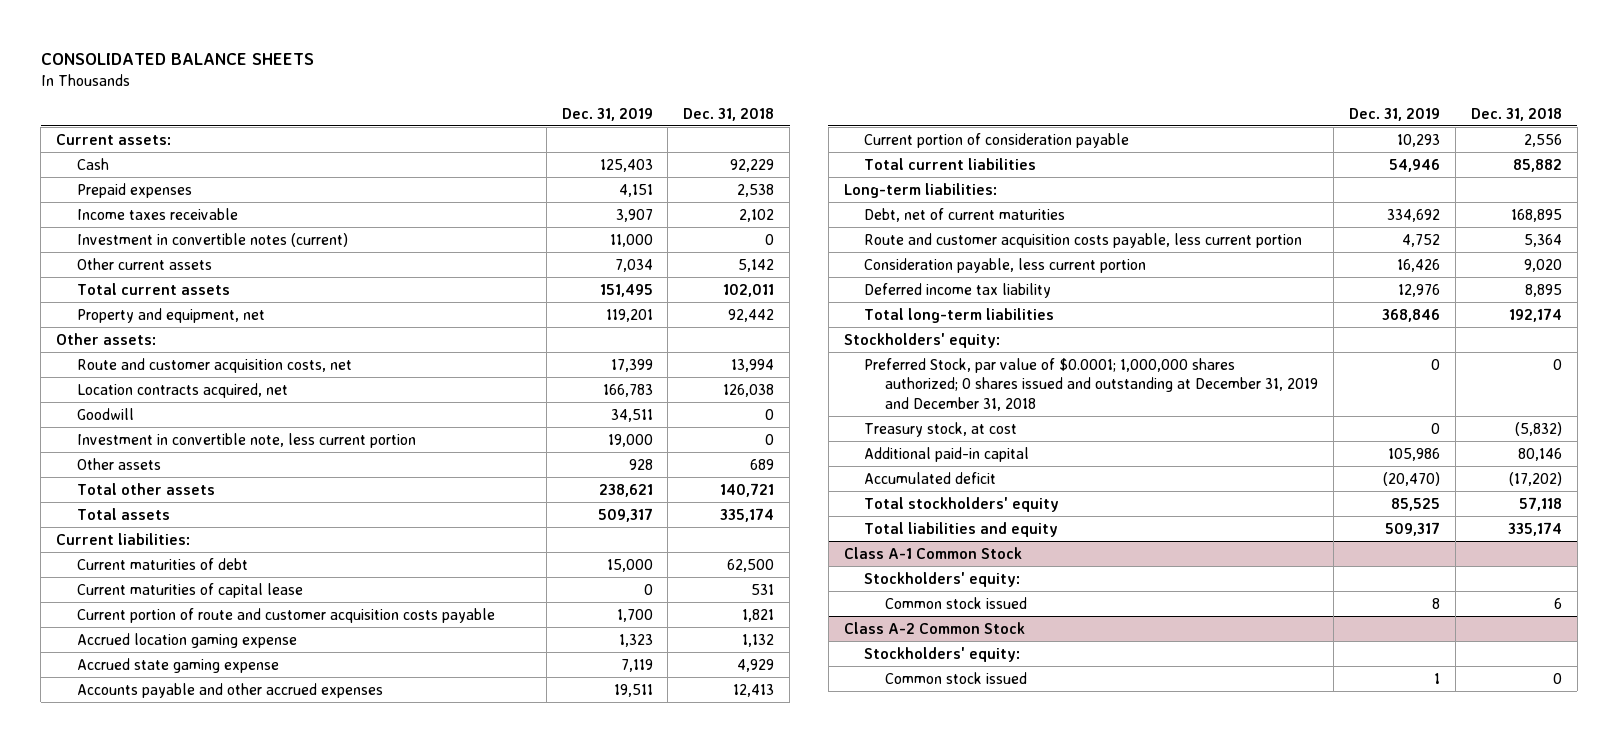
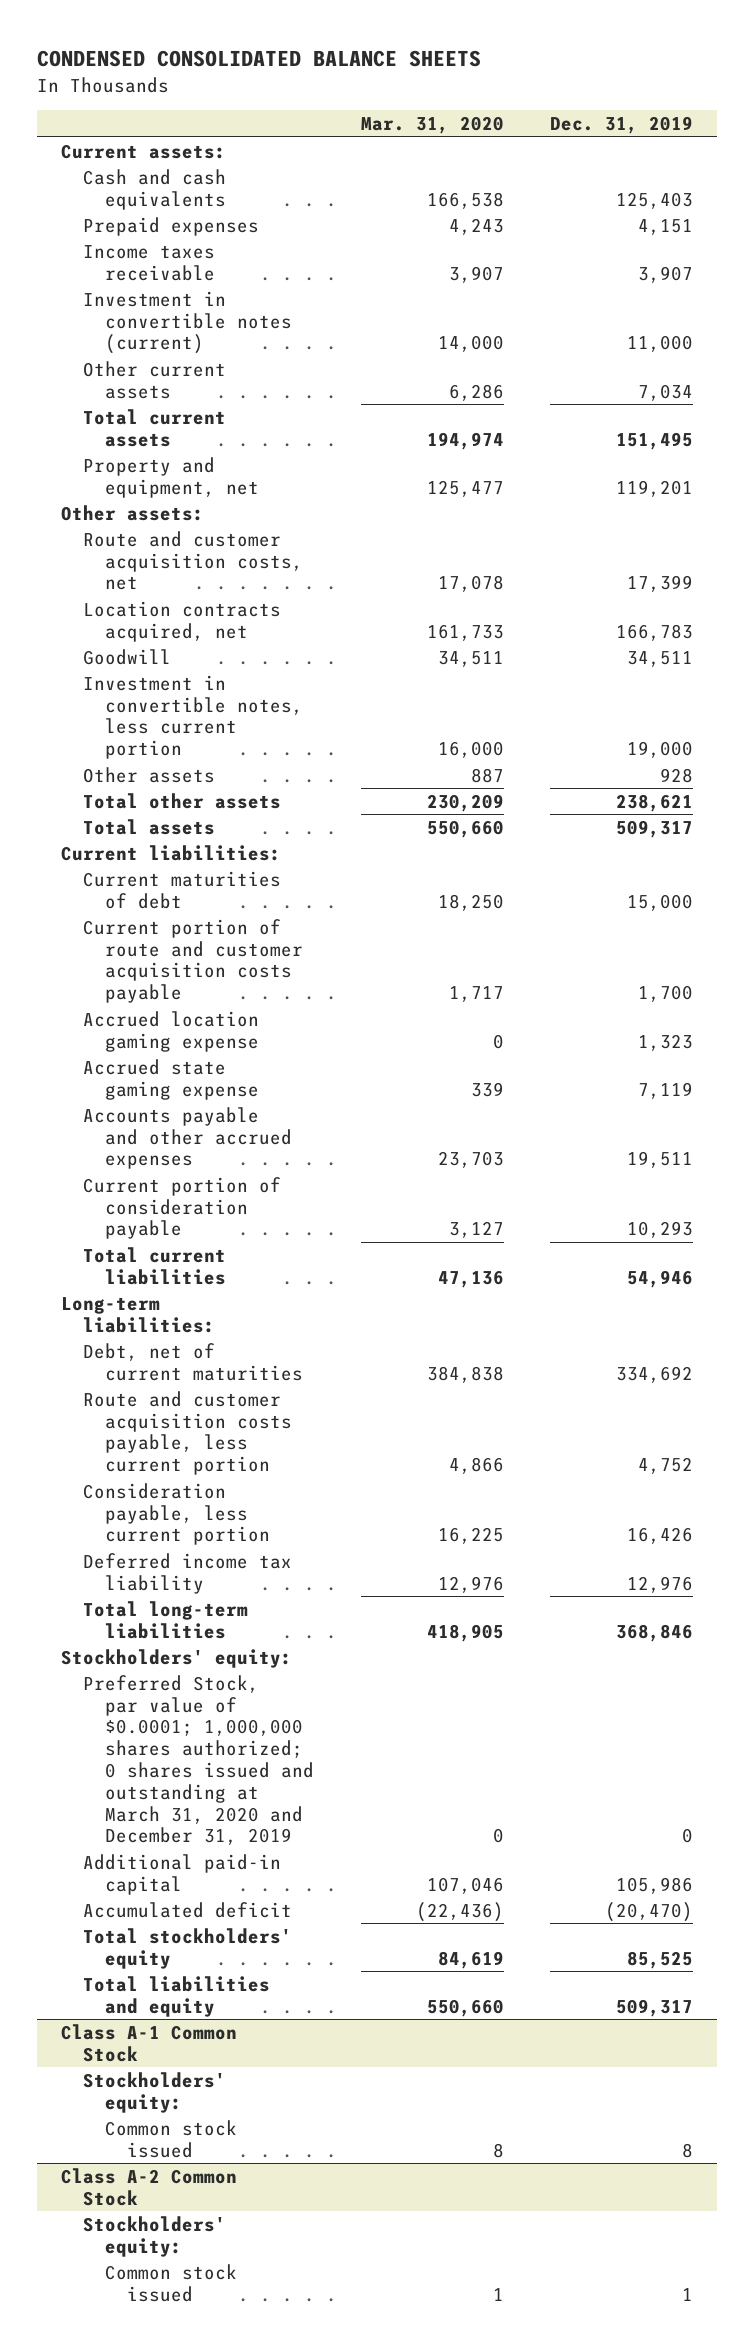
- CONSOLIDATED BALANCE SHEETS
+ CONDENSED CONSOLIDATED BALANCE SHEETS
- | Dec. 31, 2019 | Dec. 31, 2018
+ | Mar. 31, 2020 | Dec. 31, 2019
- Cash | 125,403 | 92,229
+ Cash and cash equivalents | 166,538 | 125,403
- Investment in convertible note, less current portion | 19,000 | 0
+ Investment in convertible notes, less current portion | 16,000 | 19,000
- Current maturities of capital lease | 0 | 531
- Preferred Stock, par value of $0.0001; 1,000,000 shares authorized; 0 shares issued and outstanding at December 31, 2019 and December 31, 2018 | 0 | 0
- Treasury stock, at cost | 0 | (5,832)
+ Preferred Stock, par value of $0.0001; 1,000,000 shares authorized; 0 shares issued and outstanding at March 31, 2020 and December 31, 2019 | 0 | 0

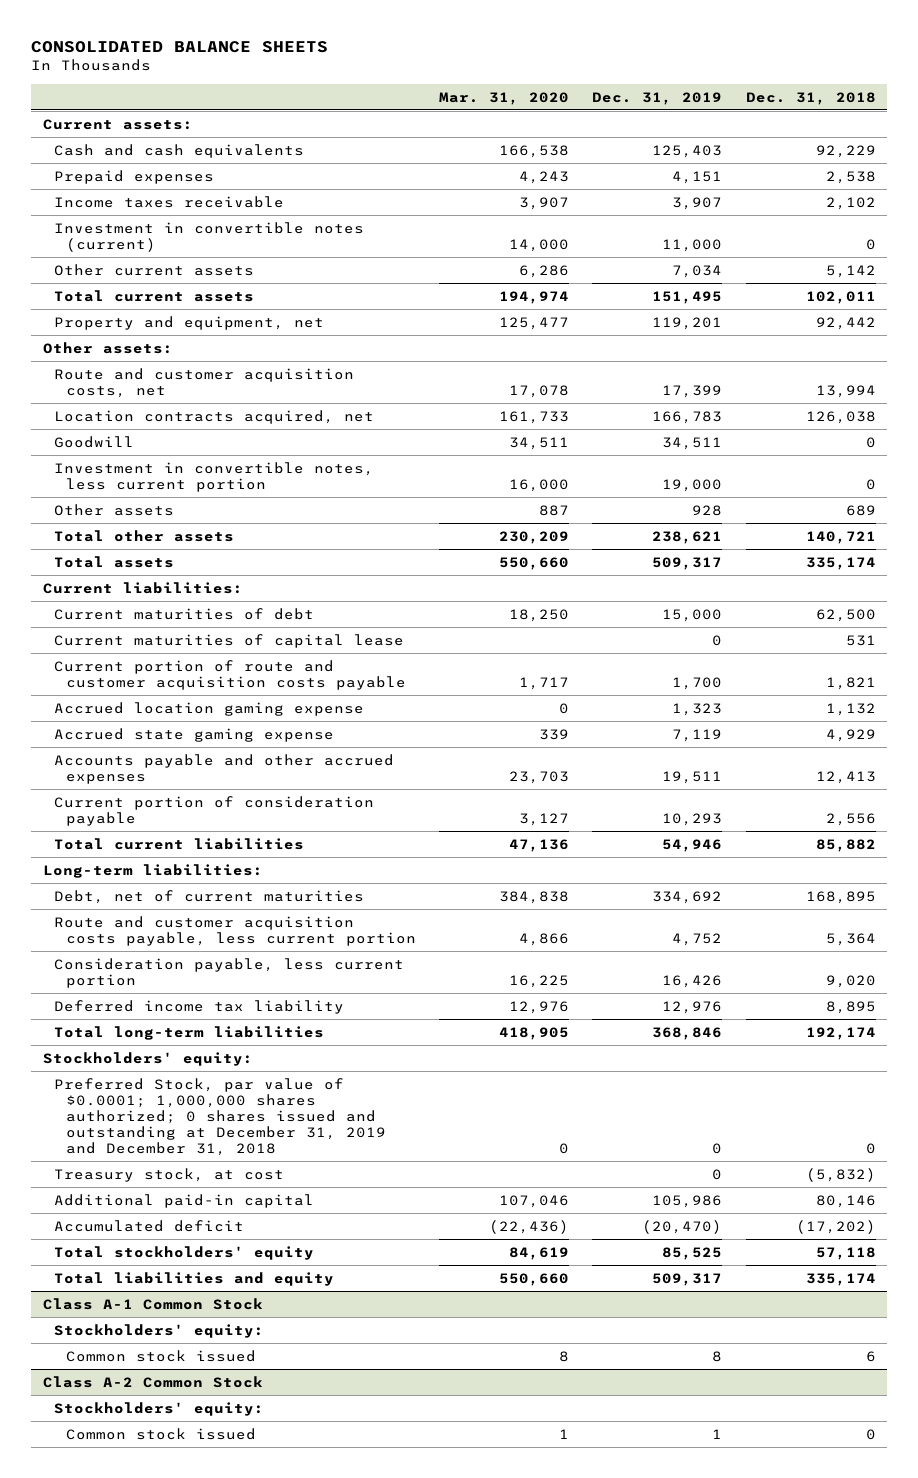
- CONDENSED CONSOLIDATED BALANCE SHEETS
+ CONSOLIDATED BALANCE SHEETS
- | Mar. 31, 2020 | Dec. 31, 2019
+ | Mar. 31, 2020 | Dec. 31, 2019 | Dec. 31, 2018
+ Current maturities of capital lease | | 0 | 531
- Preferred Stock, par value of $0.0001; 1,000,000 shares authorized; 0 shares issued and outstanding at March 31, 2020 and December 31, 2019 | 0 | 0
+ Preferred Stock, par value of $0.0001; 1,000,000 shares authorized; 0 shares issued and outstanding at December 31, 2019 and December 31, 2018 | 0 | 0 | 0
+ Treasury stock, at cost | | 0 | (5,832)

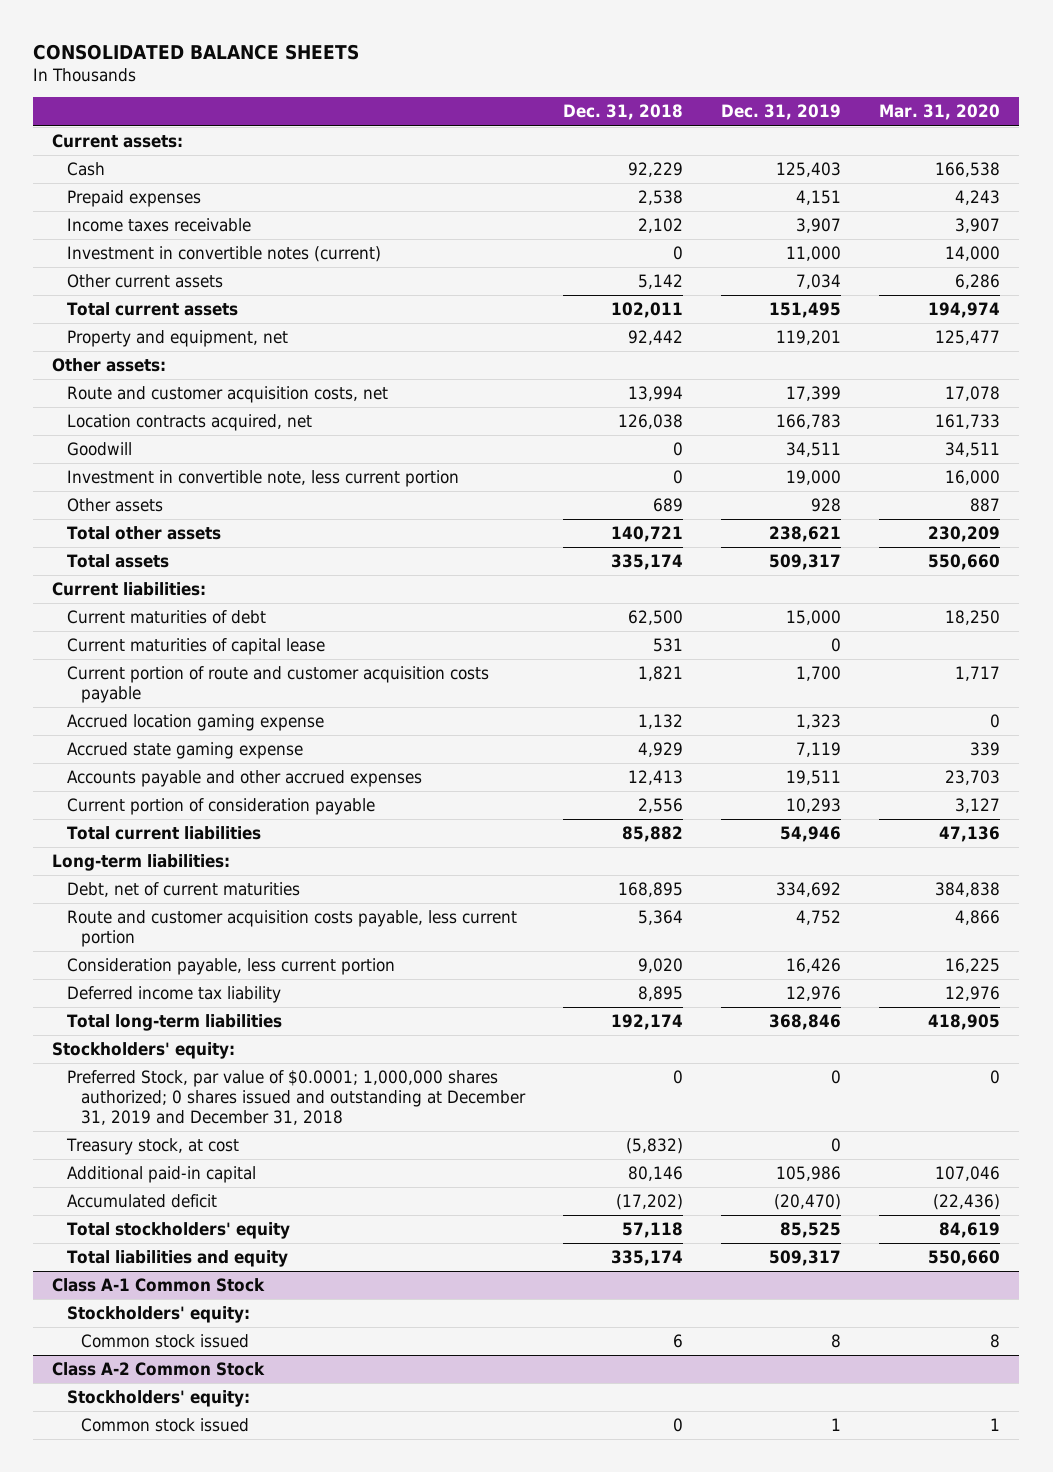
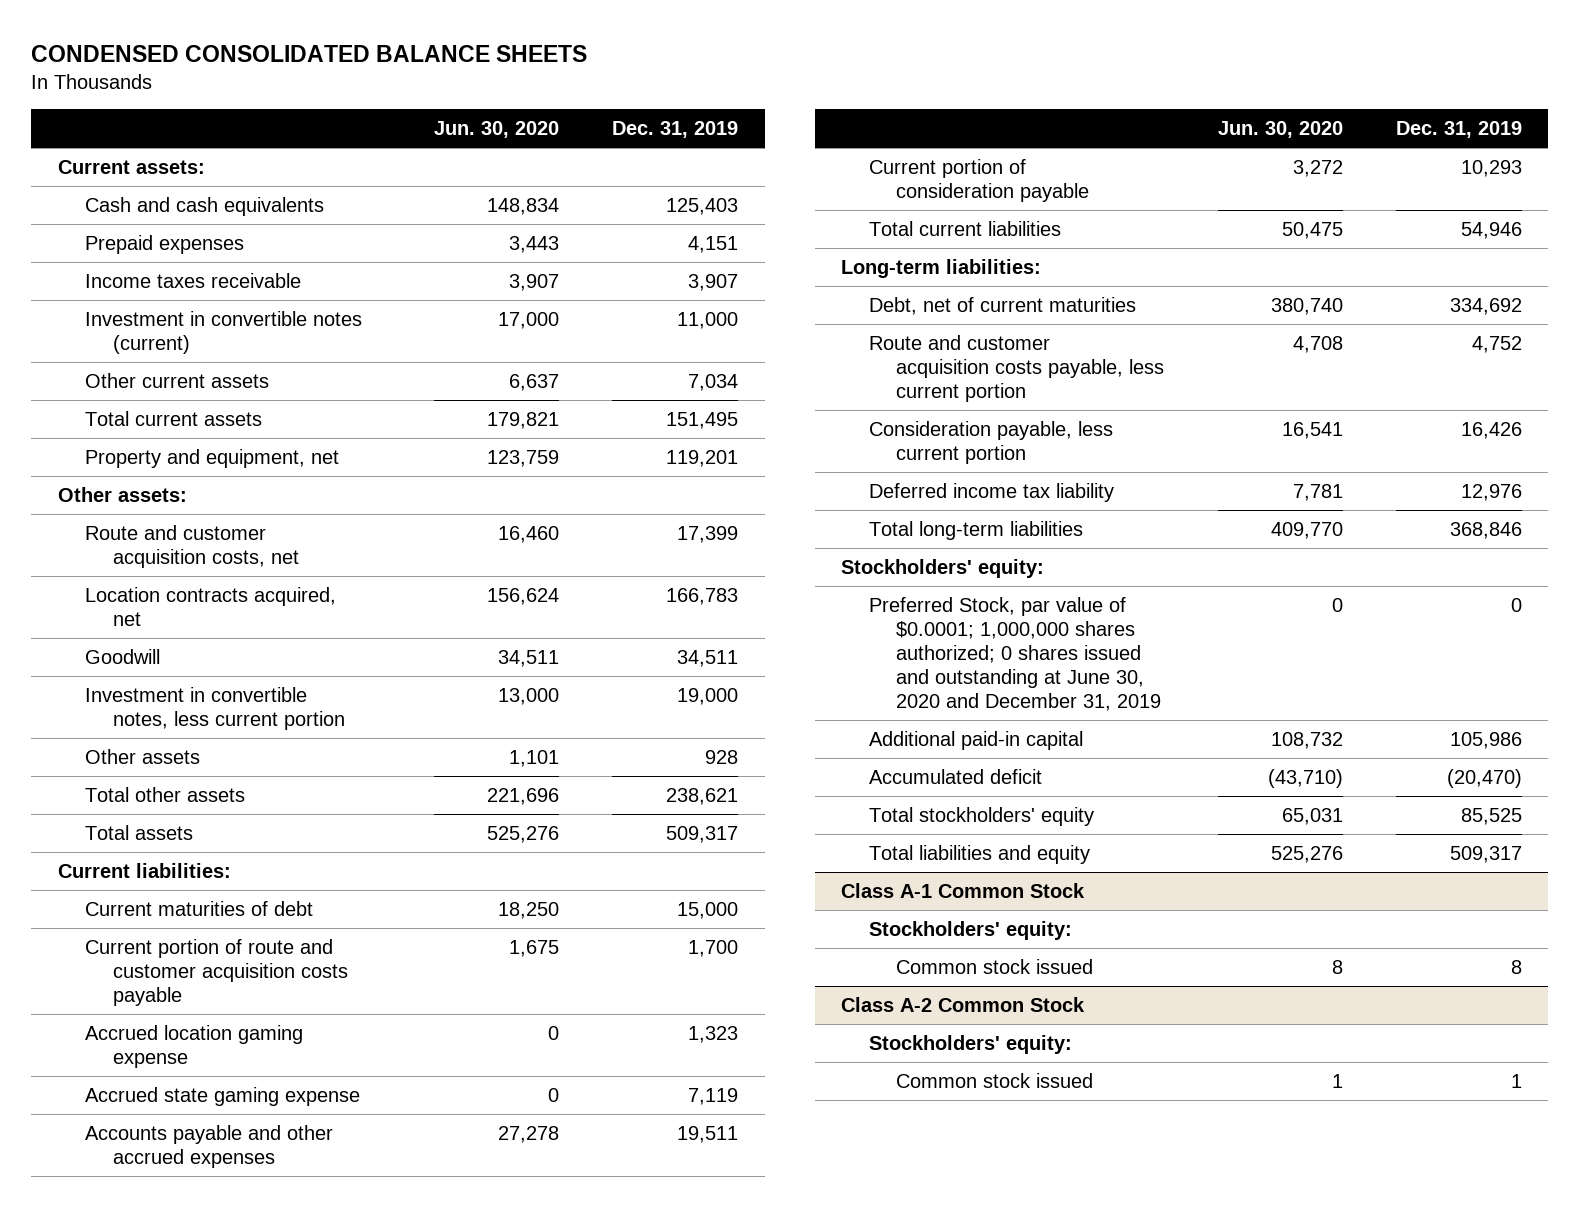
- CONSOLIDATED BALANCE SHEETS
+ CONDENSED CONSOLIDATED BALANCE SHEETS
- | Dec. 31, 2018 | Dec. 31, 2019 | Mar. 31, 2020
+ | Jun. 30, 2020 | Dec. 31, 2019
- Cash | 92,229 | 125,403 | 166,538
+ Cash and cash equivalents | 148,834 | 125,403
- Investment in convertible note, less current portion | 0 | 19,000 | 16,000
+ Investment in convertible notes, less current portion | 13,000 | 19,000
- Current maturities of capital lease | 531 | 0 |
- Preferred Stock, par value of $0.0001; 1,000,000 shares authorized; 0 shares issued and outstanding at December 31, 2019 and December 31, 2018 | 0 | 0 | 0
- Treasury stock, at cost | (5,832) | 0 |
+ Preferred Stock, par value of $0.0001; 1,000,000 shares authorized; 0 shares issued and outstanding at June 30, 2020 and December 31, 2019 | 0 | 0

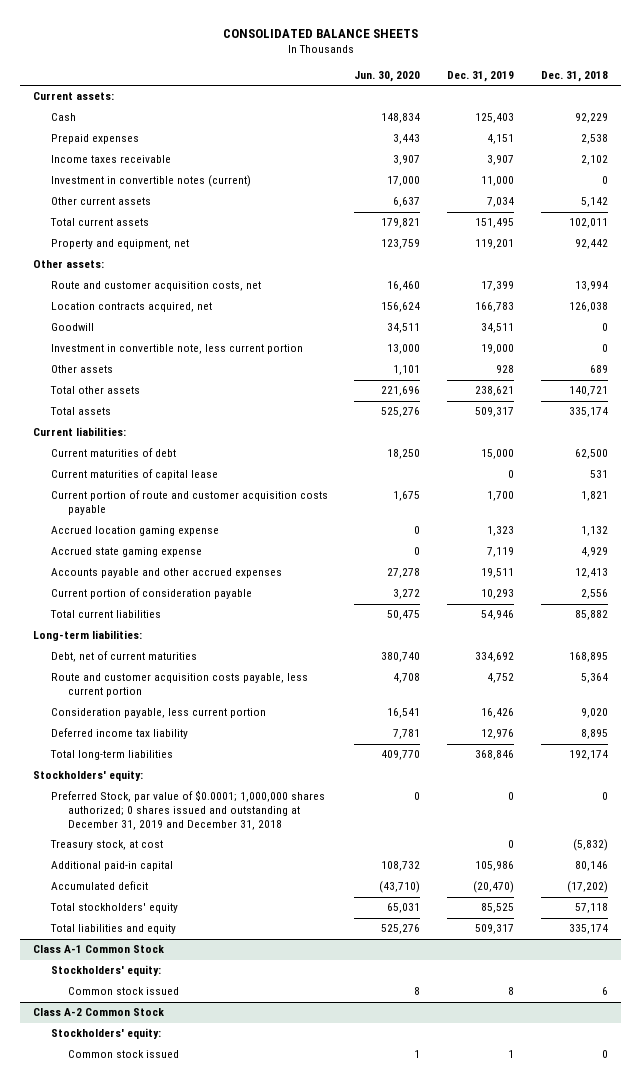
- CONDENSED CONSOLIDATED BALANCE SHEETS
+ CONSOLIDATED BALANCE SHEETS
- | Jun. 30, 2020 | Dec. 31, 2019
+ | Jun. 30, 2020 | Dec. 31, 2019 | Dec. 31, 2018
- Cash and cash equivalents | 148,834 | 125,403
+ Cash | 148,834 | 125,403 | 92,229
- Investment in convertible notes, less current portion | 13,000 | 19,000
+ Investment in convertible note, less current portion | 13,000 | 19,000 | 0
+ Current maturities of capital lease | | 0 | 531
- Preferred Stock, par value of $0.0001; 1,000,000 shares authorized; 0 shares issued and outstanding at June 30, 2020 and December 31, 2019 | 0 | 0
+ Preferred Stock, par value of $0.0001; 1,000,000 shares authorized; 0 shares issued and outstanding at December 31, 2019 and December 31, 2018 | 0 | 0 | 0
+ Treasury stock, at cost | | 0 | (5,832)

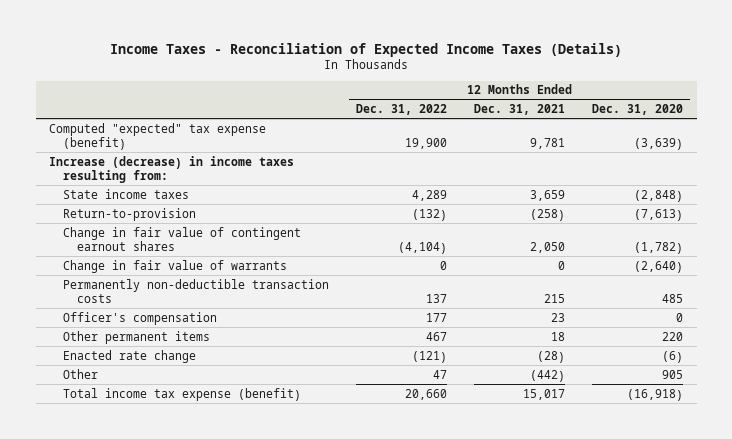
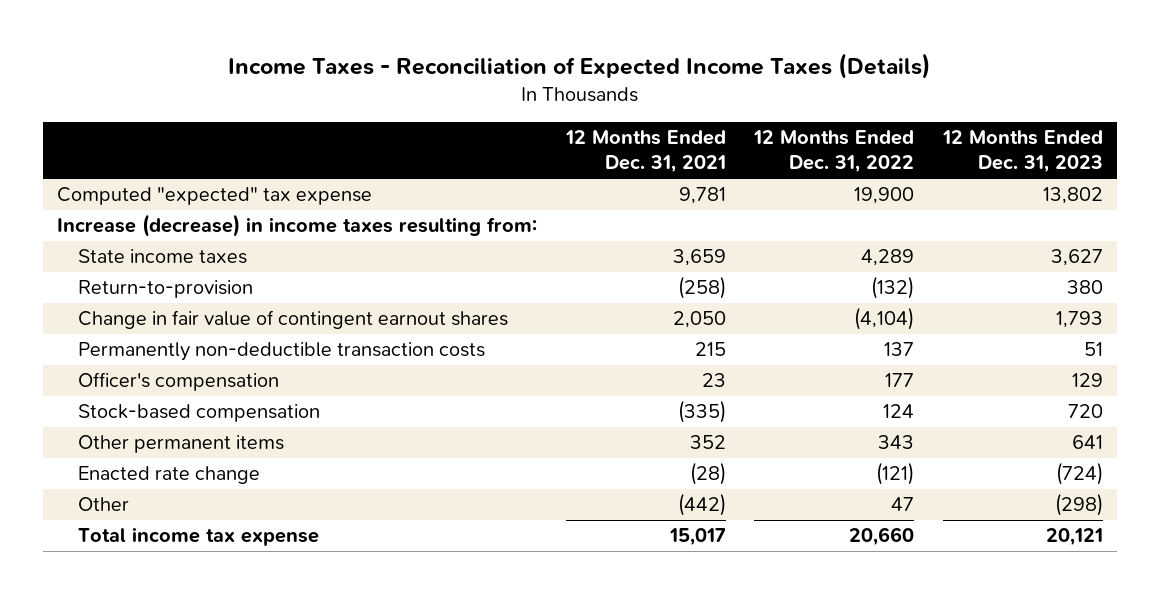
- | 12 Months Ended Dec. 31, 2022 | 12 Months Ended Dec. 31, 2021 | 12 Months Ended Dec. 31, 2020
+ | 12 Months Ended Dec. 31, 2021 | 12 Months Ended Dec. 31, 2022 | 12 Months Ended Dec. 31, 2023
- Computed "expected" tax expense (benefit) | 19,900 | 9,781 | (3,639)
+ Computed "expected" tax expense | 9,781 | 19,900 | 13,802
- Change in fair value of warrants | 0 | 0 | (2,640)
- Other permanent items | 467 | 18 | 220
+ Stock-based compensation | (335) | 124 | 720
+ Other permanent items | 352 | 343 | 641
- Total income tax expense (benefit) | 20,660 | 15,017 | (16,918)
+ Total income tax expense | 15,017 | 20,660 | 20,121

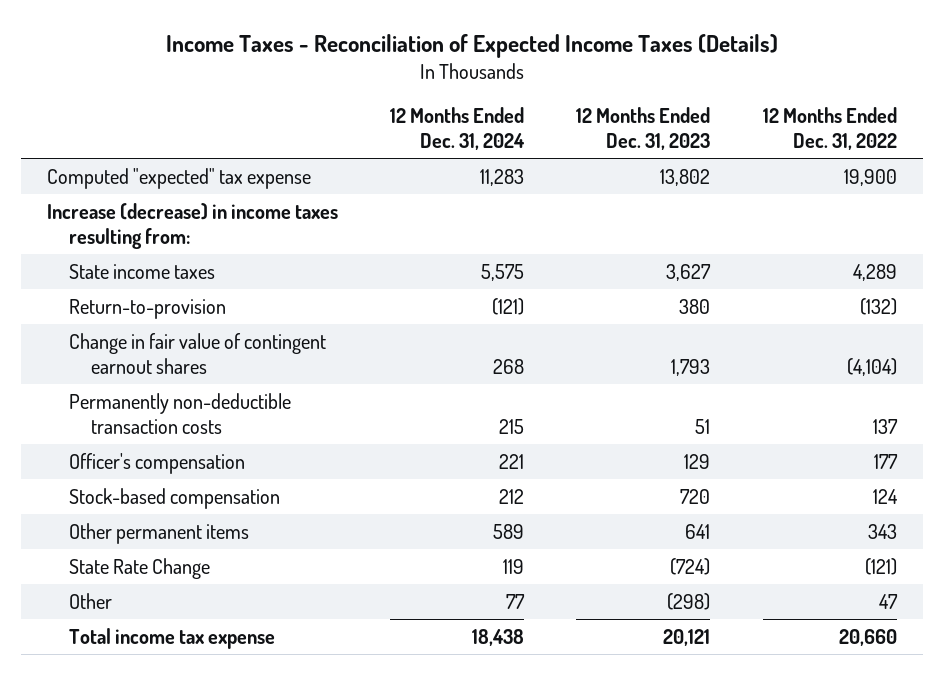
- | 12 Months Ended Dec. 31, 2021 | 12 Months Ended Dec. 31, 2022 | 12 Months Ended Dec. 31, 2023
+ | 12 Months Ended Dec. 31, 2024 | 12 Months Ended Dec. 31, 2023 | 12 Months Ended Dec. 31, 2022
- Enacted rate change | (28) | (121) | (724)
+ State Rate Change | 119 | (724) | (121)

